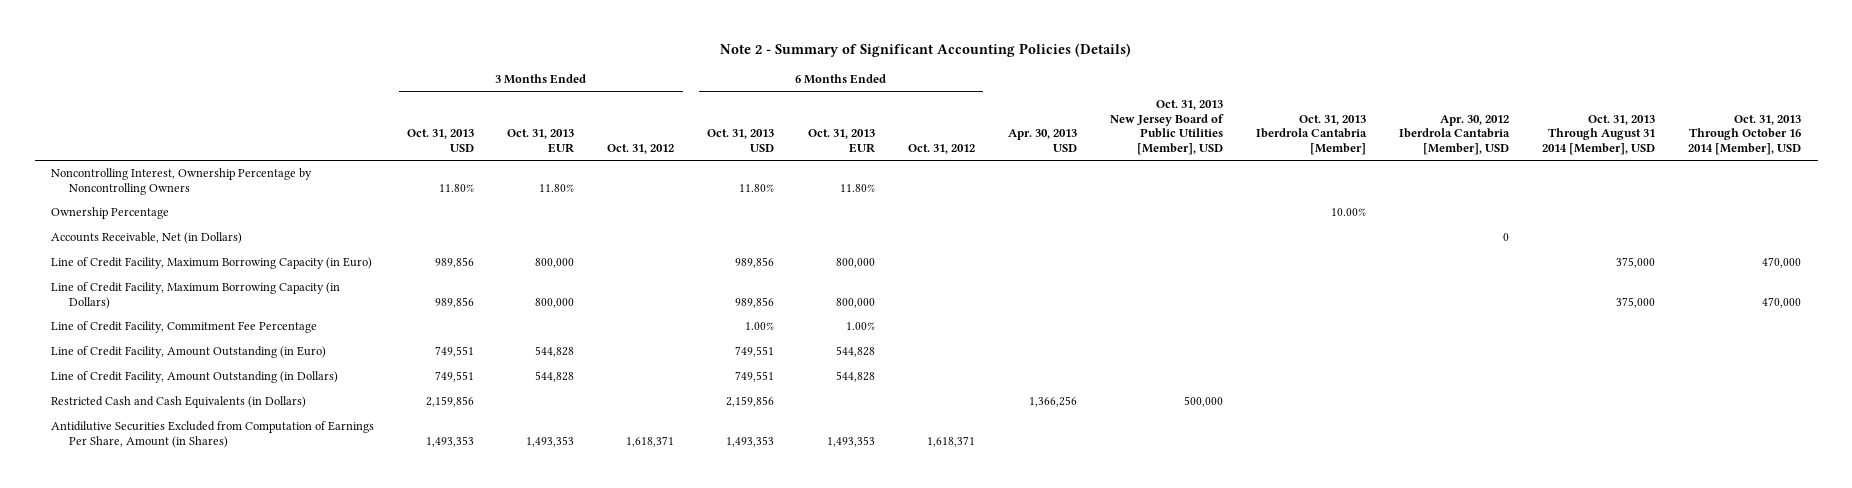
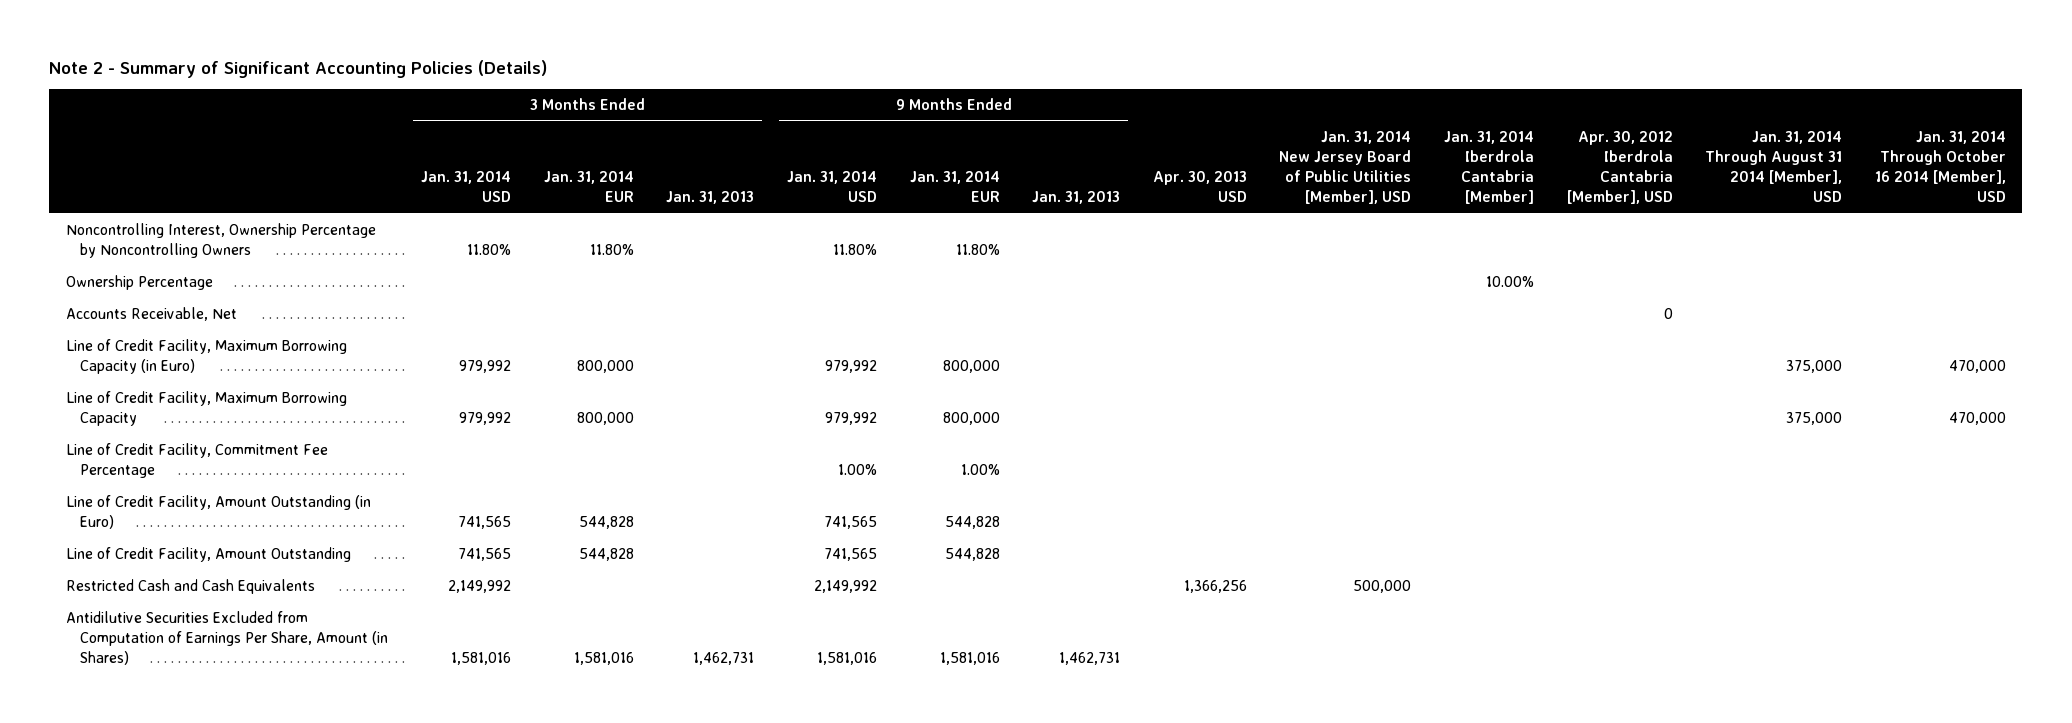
- | 3 Months Ended Oct. 31, 2013 USD | 3 Months Ended Oct. 31, 2013 EUR | 3 Months Ended Oct. 31, 2012 | 6 Months Ended Oct. 31, 2013 USD | 6 Months Ended Oct. 31, 2013 EUR | 6 Months Ended Oct. 31, 2012 | Apr. 30, 2013 USD | Oct. 31, 2013 New Jersey Board of Public Utilities [Member], USD | Oct. 31, 2013 Iberdrola Cantabria [Member] | Apr. 30, 2012 Iberdrola Cantabria [Member], USD | Oct. 31, 2013 Through August 31 2014 [Member], USD | Oct. 31, 2013 Through October 16 2014 [Member], USD
+ | 3 Months Ended Jan. 31, 2014 USD | 3 Months Ended Jan. 31, 2014 EUR | 3 Months Ended Jan. 31, 2013 | 9 Months Ended Jan. 31, 2014 USD | 9 Months Ended Jan. 31, 2014 EUR | 9 Months Ended Jan. 31, 2013 | Apr. 30, 2013 USD | Jan. 31, 2014 New Jersey Board of Public Utilities [Member], USD | Jan. 31, 2014 Iberdrola Cantabria [Member] | Apr. 30, 2012 Iberdrola Cantabria [Member], USD | Jan. 31, 2014 Through August 31 2014 [Member], USD | Jan. 31, 2014 Through October 16 2014 [Member], USD
- Accounts Receivable, Net (in Dollars) | | | | | | | | | | 0 | |
+ Accounts Receivable, Net | | | | | | | | | | 0 | |
- Line of Credit Facility, Maximum Borrowing Capacity (in Dollars) | 989,856 | 800,000 | | 989,856 | 800,000 | | | | | | 375,000 | 470,000
+ Line of Credit Facility, Maximum Borrowing Capacity | 979,992 | 800,000 | | 979,992 | 800,000 | | | | | | 375,000 | 470,000
- Line of Credit Facility, Amount Outstanding (in Dollars) | 749,551 | 544,828 | | 749,551 | 544,828 | | | | | | |
- Restricted Cash and Cash Equivalents (in Dollars) | 2,159,856 | | | 2,159,856 | | | 1,366,256 | 500,000 | | | |
+ Line of Credit Facility, Amount Outstanding | 741,565 | 544,828 | | 741,565 | 544,828 | | | | | | |
+ Restricted Cash and Cash Equivalents | 2,149,992 | | | 2,149,992 | | | 1,366,256 | 500,000 | | | |

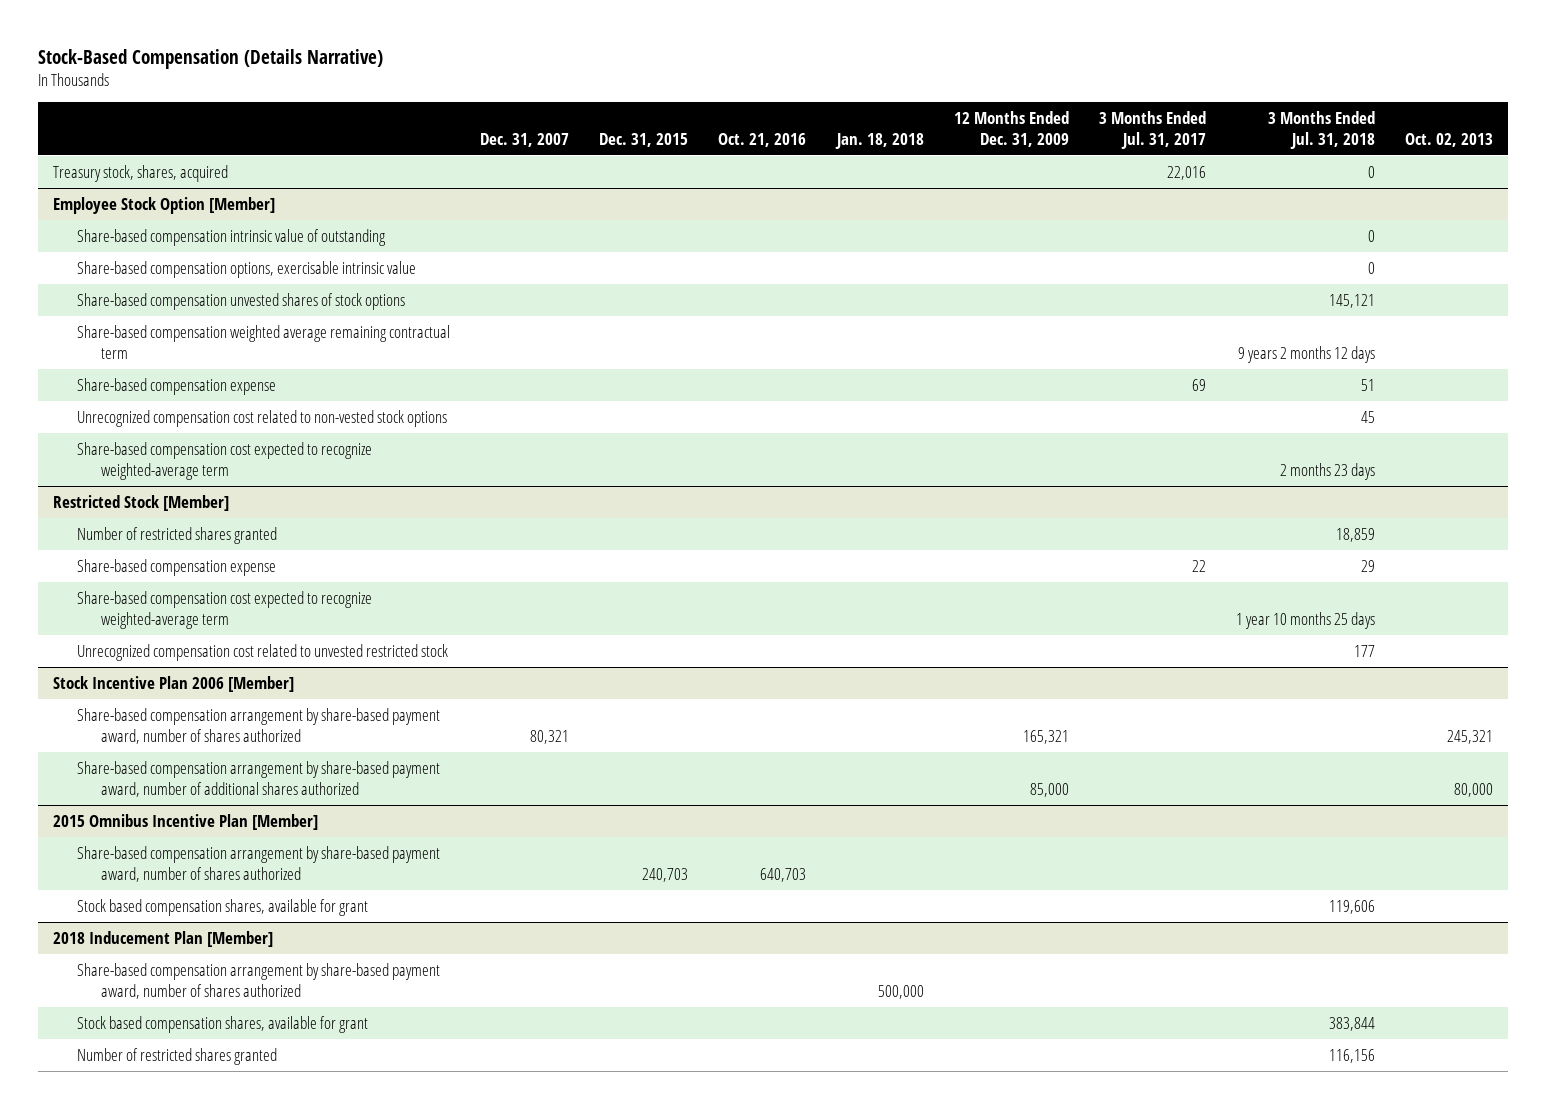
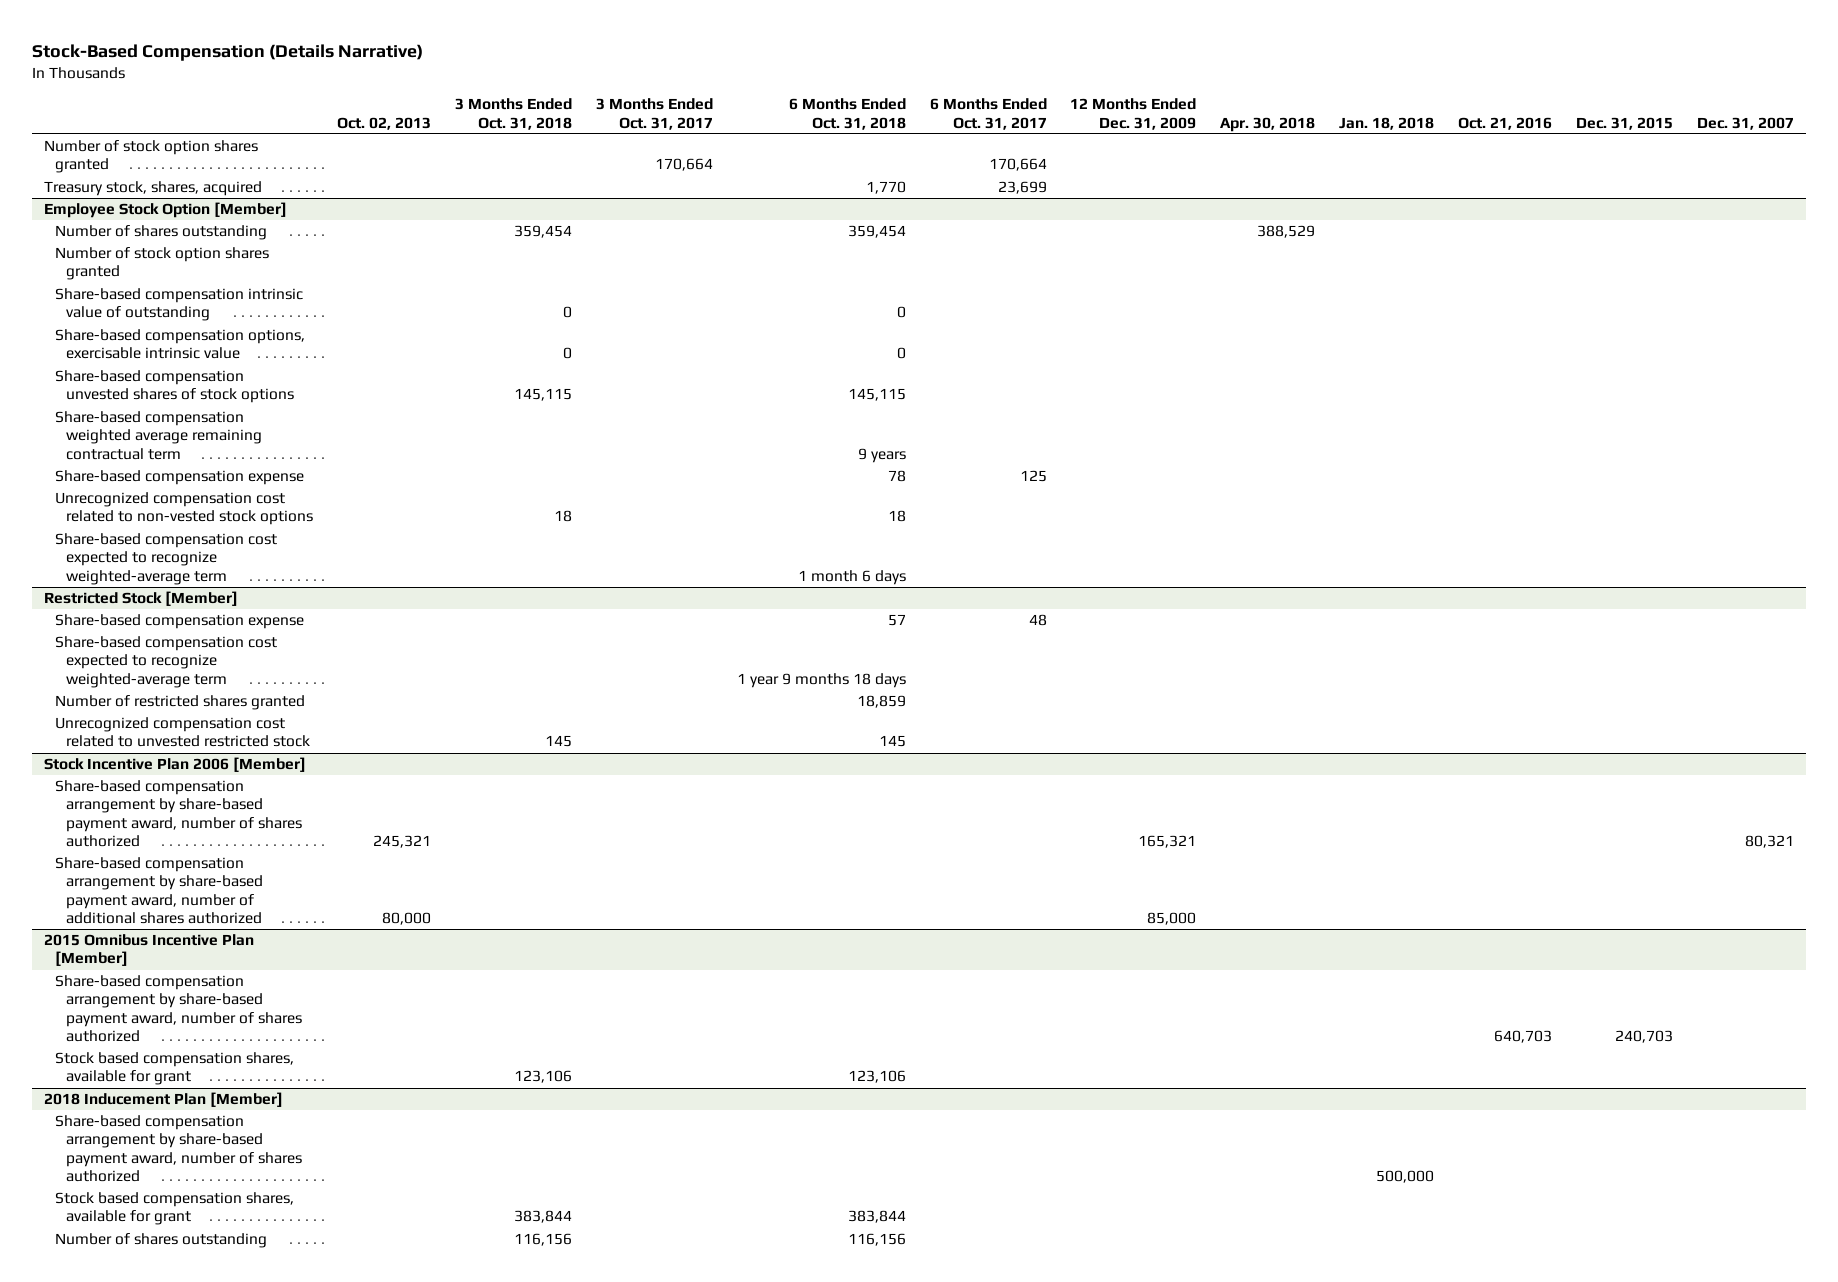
- | Dec. 31, 2007 | Dec. 31, 2015 | Oct. 21, 2016 | Jan. 18, 2018 | 12 Months Ended Dec. 31, 2009 | 3 Months Ended Jul. 31, 2017 | 3 Months Ended Jul. 31, 2018 | Oct. 02, 2013
+ | Oct. 02, 2013 | 3 Months Ended Oct. 31, 2018 | 3 Months Ended Oct. 31, 2017 | 6 Months Ended Oct. 31, 2018 | 6 Months Ended Oct. 31, 2017 | 12 Months Ended Dec. 31, 2009 | Apr. 30, 2018 | Jan. 18, 2018 | Oct. 21, 2016 | Dec. 31, 2015 | Dec. 31, 2007
+ Number of stock option shares granted | | | 170,664 | | 170,664 | | | | | |
@ Employee Stock Option [Member]
+ Number of shares outstanding | | 359,454 | | 359,454 | | | 388,529 | | | |
+ Number of stock option shares granted
@ Restricted Stock [Member]
moved down: Number of restricted shares granted | | | | 18,859 | | | | | | |
@ 2018 Inducement Plan [Member]
- Number of restricted shares granted | | | | | | | 116,156 |
+ Number of shares outstanding | | 116,156 | | 116,156 | | | | | | |

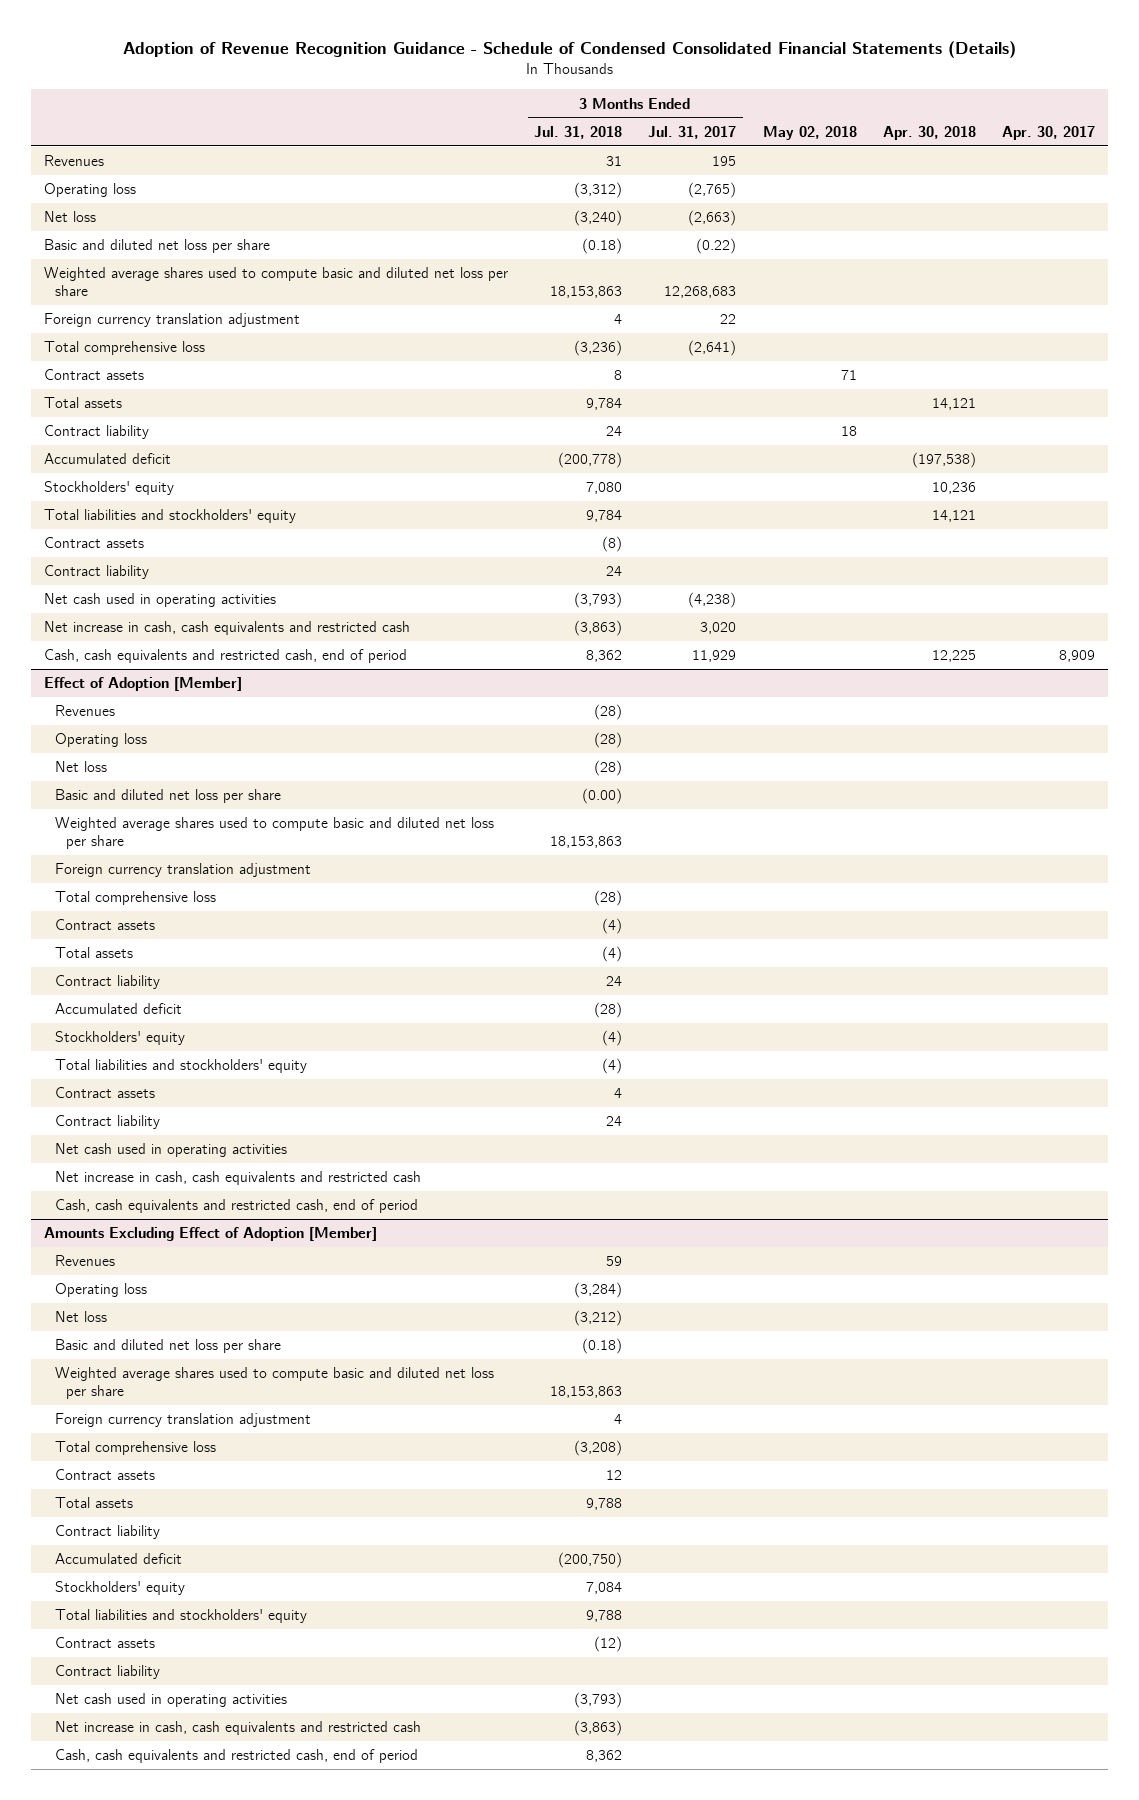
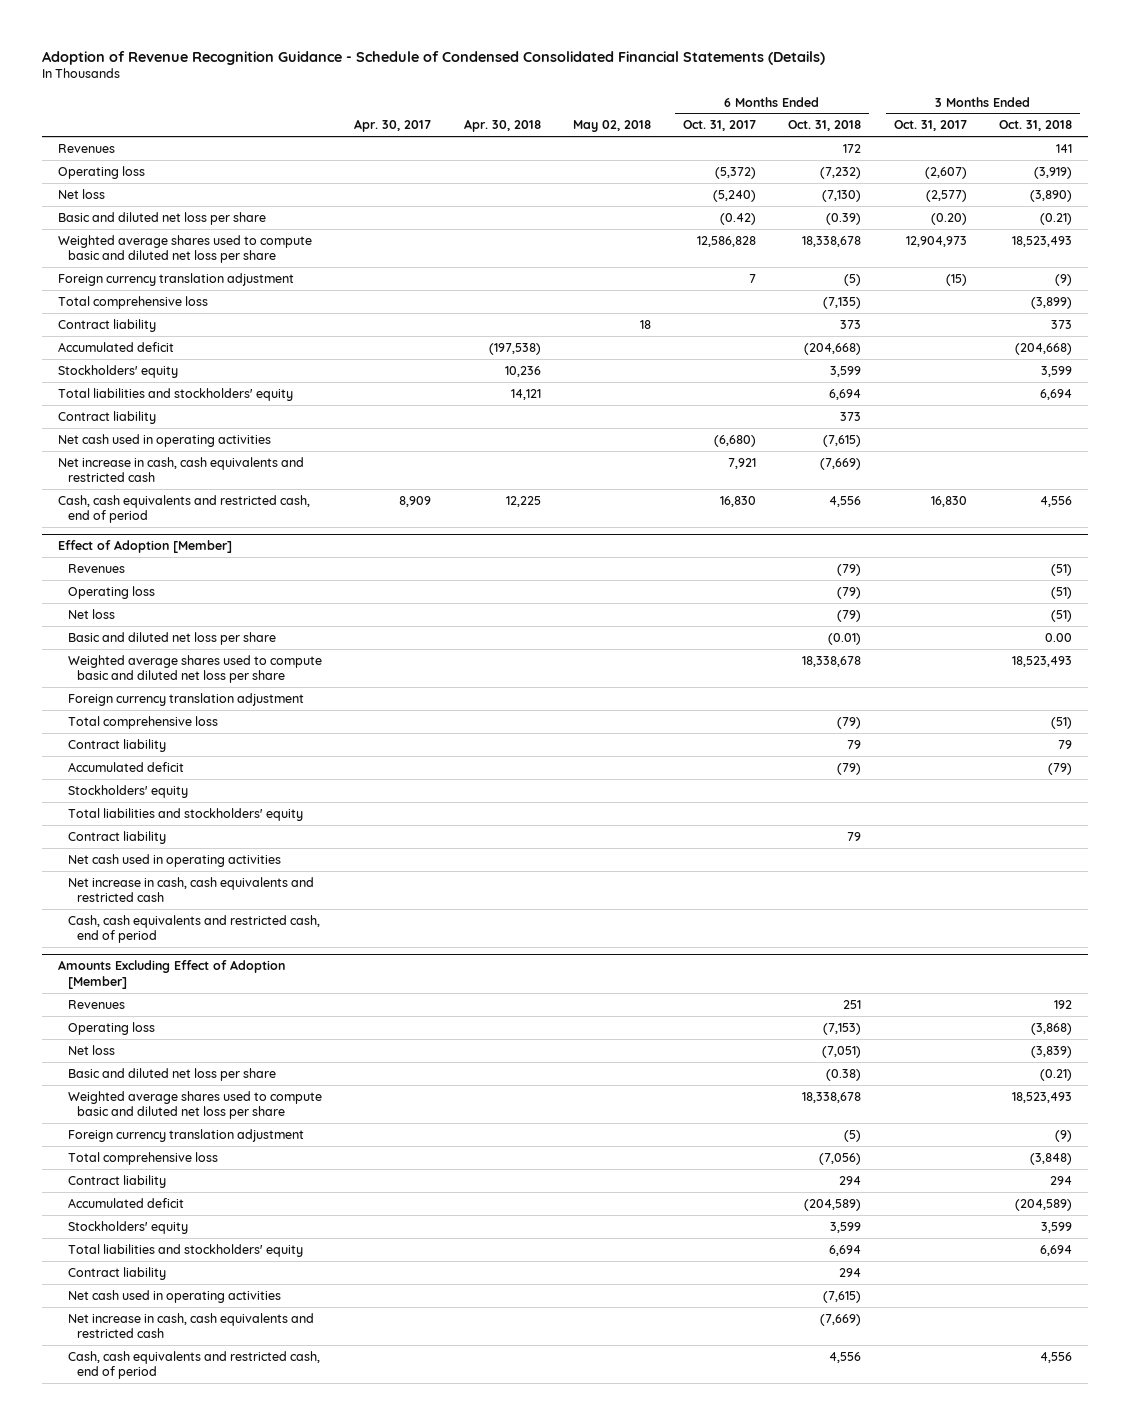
- | 3 Months Ended Jul. 31, 2018 | 3 Months Ended Jul. 31, 2017 | May 02, 2018 | Apr. 30, 2018 | Apr. 30, 2017
+ | Apr. 30, 2017 | Apr. 30, 2018 | May 02, 2018 | 6 Months Ended Oct. 31, 2017 | 6 Months Ended Oct. 31, 2018 | 3 Months Ended Oct. 31, 2017 | 3 Months Ended Oct. 31, 2018
- Contract assets | 8 | | 71 | |
- Total assets | 9,784 | | | 14,121 |
- Contract assets | (8) | | | |
@ Effect of Adoption [Member]
- Contract assets | (4) | | | |
- Total assets | (4) | | | |
- Contract assets | 4 | | | |
@ Amounts Excluding Effect of Adoption [Member]
- Contract assets | 12 | | | |
- Total assets | 9,788 | | | |
- Contract assets | (12) | | | |

